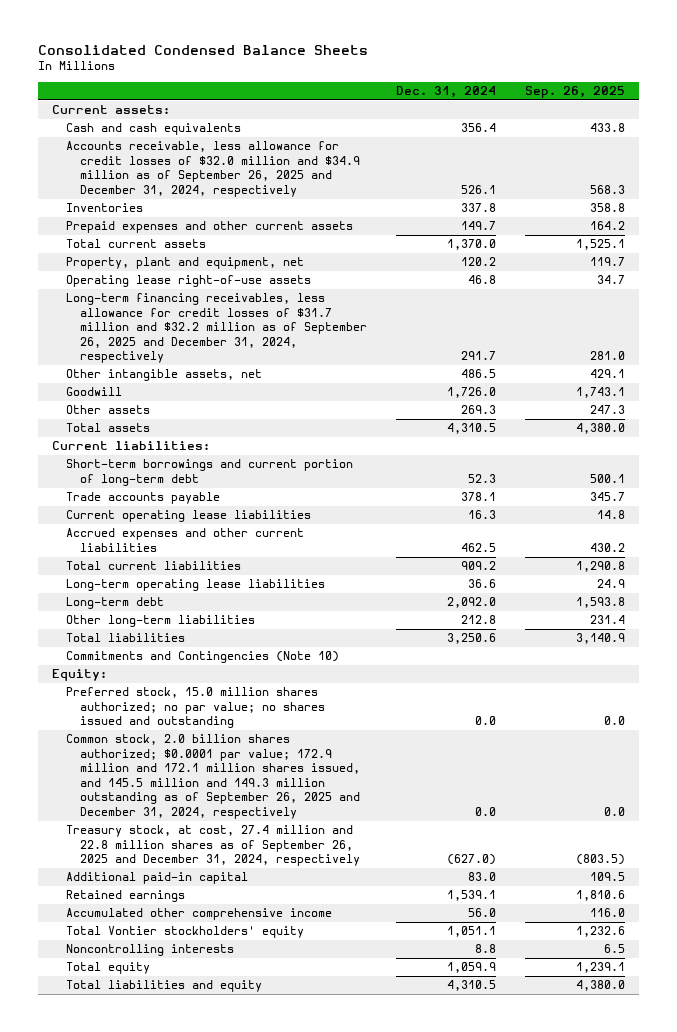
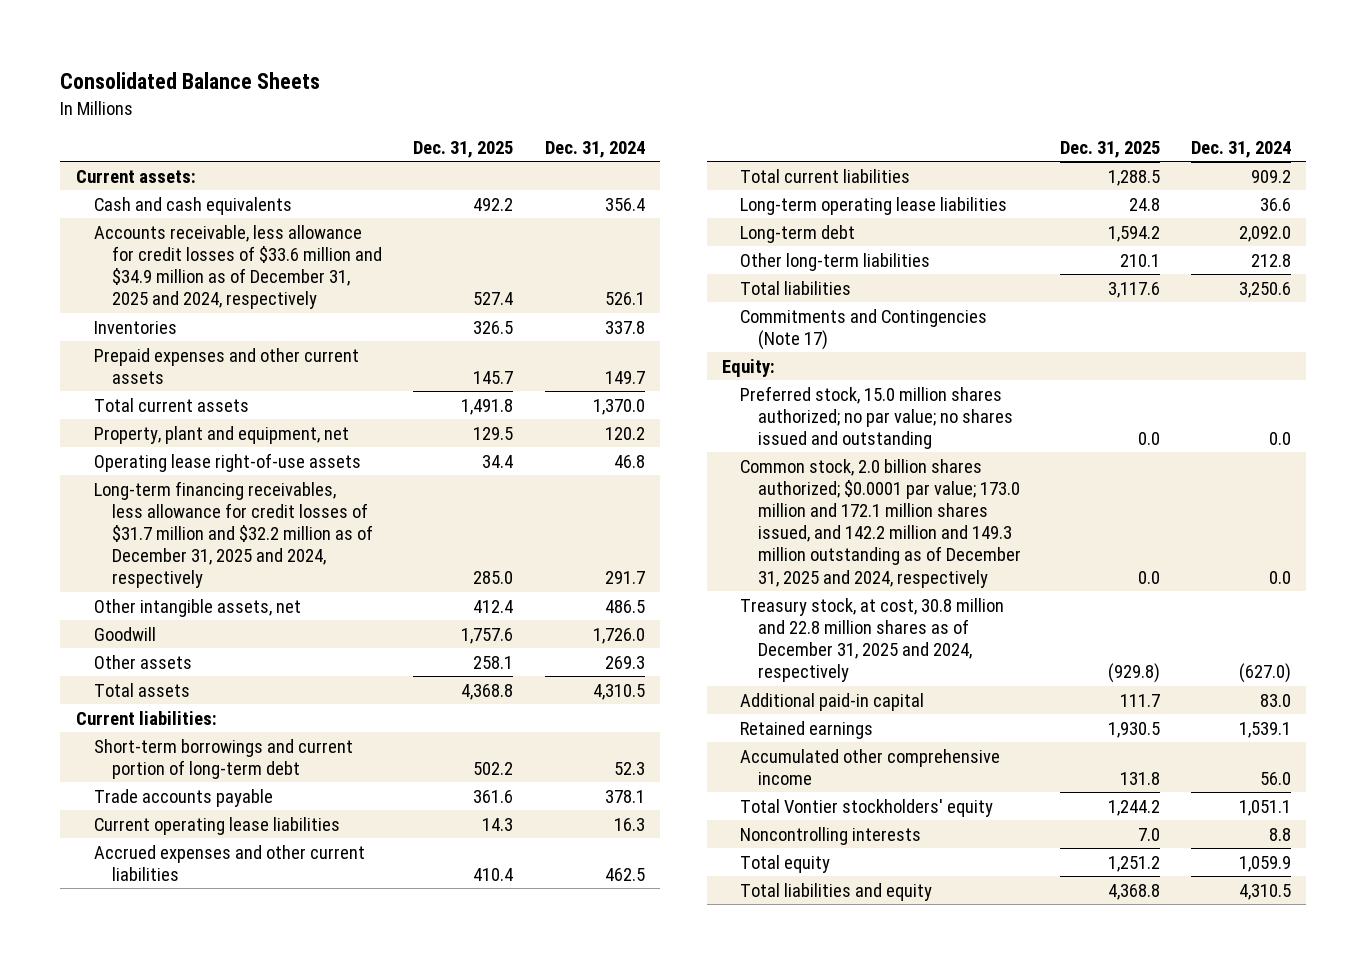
- Consolidated Condensed Balance Sheets
+ Consolidated Balance Sheets
- | Dec. 31, 2024 | Sep. 26, 2025
+ | Dec. 31, 2025 | Dec. 31, 2024
- Accounts receivable, less allowance for credit losses of $32.0 million and $34.9 million as of September 26, 2025 and December 31, 2024, respectively | 526.1 | 568.3
+ Accounts receivable, less allowance for credit losses of $33.6 million and $34.9 million as of December 31, 2025 and 2024, respectively | 527.4 | 526.1
- Long-term financing receivables, less allowance for credit losses of $31.7 million and $32.2 million as of September 26, 2025 and December 31, 2024, respectively | 291.7 | 281.0
+ Long-term financing receivables, less allowance for credit losses of $31.7 million and $32.2 million as of December 31, 2025 and 2024, respectively | 285.0 | 291.7
- Commitments and Contingencies (Note 10)
+ Commitments and Contingencies (Note 17)
- Common stock, 2.0 billion shares authorized; $0.0001 par value; 172.9 million and 172.1 million shares issued, and 145.5 million and 149.3 million outstanding as of September 26, 2025 and December 31, 2024, respectively | 0.0 | 0.0
- Treasury stock, at cost, 27.4 million and 22.8 million shares as of September 26, 2025 and December 31, 2024, respectively | (627.0) | (803.5)
+ Common stock, 2.0 billion shares authorized; $0.0001 par value; 173.0 million and 172.1 million shares issued, and 142.2 million and 149.3 million outstanding as of December 31, 2025 and 2024, respectively | 0.0 | 0.0
+ Treasury stock, at cost, 30.8 million and 22.8 million shares as of December 31, 2025 and 2024, respectively | (929.8) | (627.0)

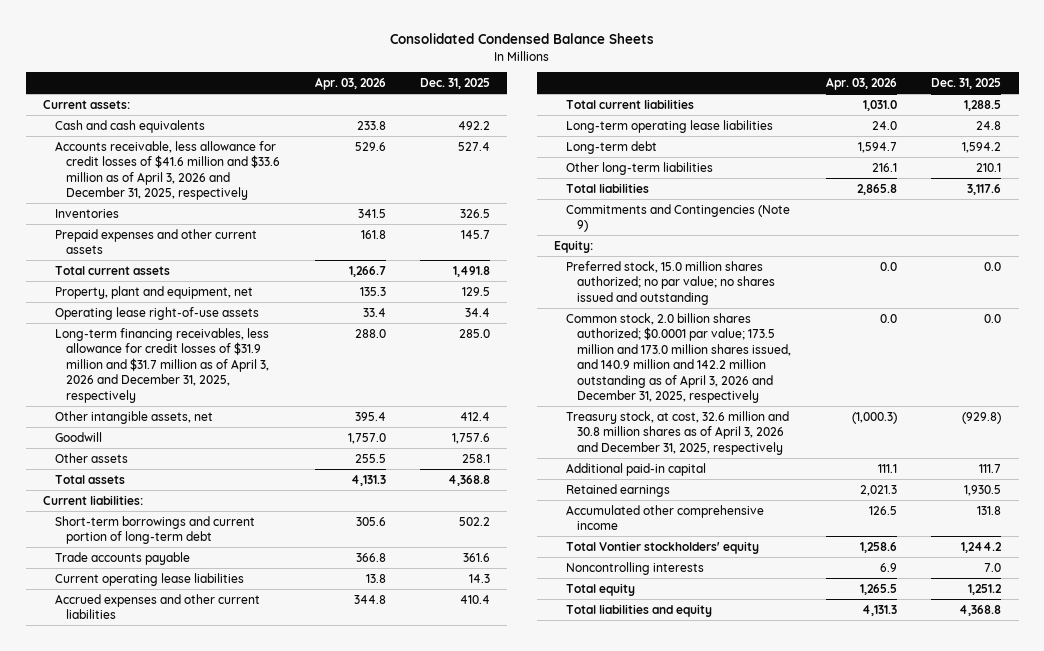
- Consolidated Balance Sheets
+ Consolidated Condensed Balance Sheets
- | Dec. 31, 2025 | Dec. 31, 2024
+ | Apr. 03, 2026 | Dec. 31, 2025
- Accounts receivable, less allowance for credit losses of $33.6 million and $34.9 million as of December 31, 2025 and 2024, respectively | 527.4 | 526.1
+ Accounts receivable, less allowance for credit losses of $41.6 million and $33.6 million as of April 3, 2026 and December 31, 2025, respectively | 529.6 | 527.4
- Long-term financing receivables, less allowance for credit losses of $31.7 million and $32.2 million as of December 31, 2025 and 2024, respectively | 285.0 | 291.7
+ Long-term financing receivables, less allowance for credit losses of $31.9 million and $31.7 million as of April 3, 2026 and December 31, 2025, respectively | 288.0 | 285.0
- Commitments and Contingencies (Note 17)
+ Commitments and Contingencies (Note 9)
- Common stock, 2.0 billion shares authorized; $0.0001 par value; 173.0 million and 172.1 million shares issued, and 142.2 million and 149.3 million outstanding as of December 31, 2025 and 2024, respectively | 0.0 | 0.0
- Treasury stock, at cost, 30.8 million and 22.8 million shares as of December 31, 2025 and 2024, respectively | (929.8) | (627.0)
+ Common stock, 2.0 billion shares authorized; $0.0001 par value; 173.5 million and 173.0 million shares issued, and 140.9 million and 142.2 million outstanding as of April 3, 2026 and December 31, 2025, respectively | 0.0 | 0.0
+ Treasury stock, at cost, 32.6 million and 30.8 million shares as of April 3, 2026 and December 31, 2025, respectively | (1,000.3) | (929.8)

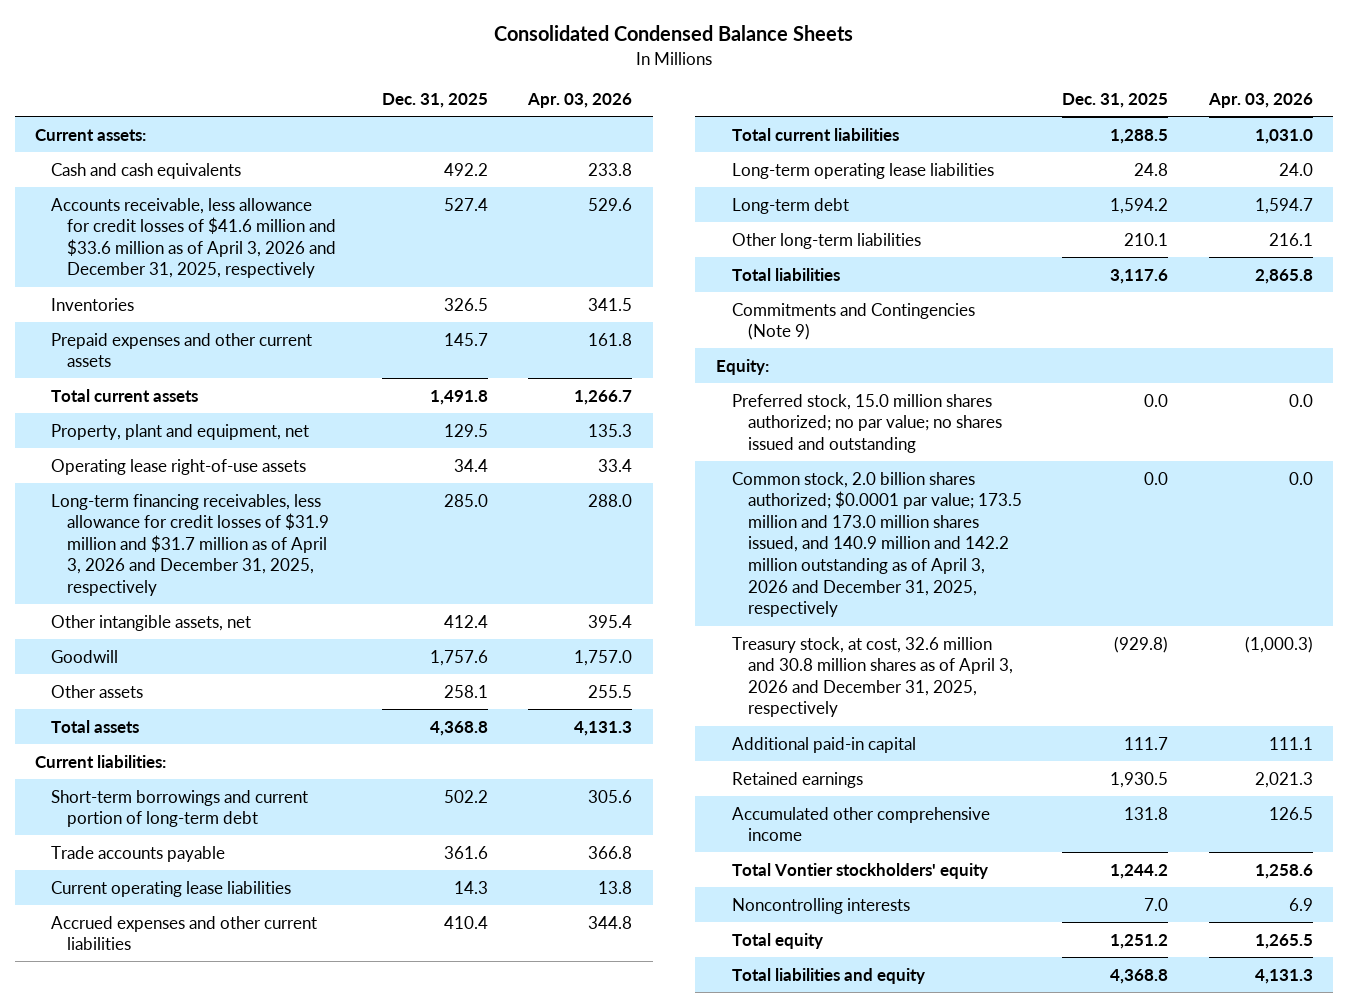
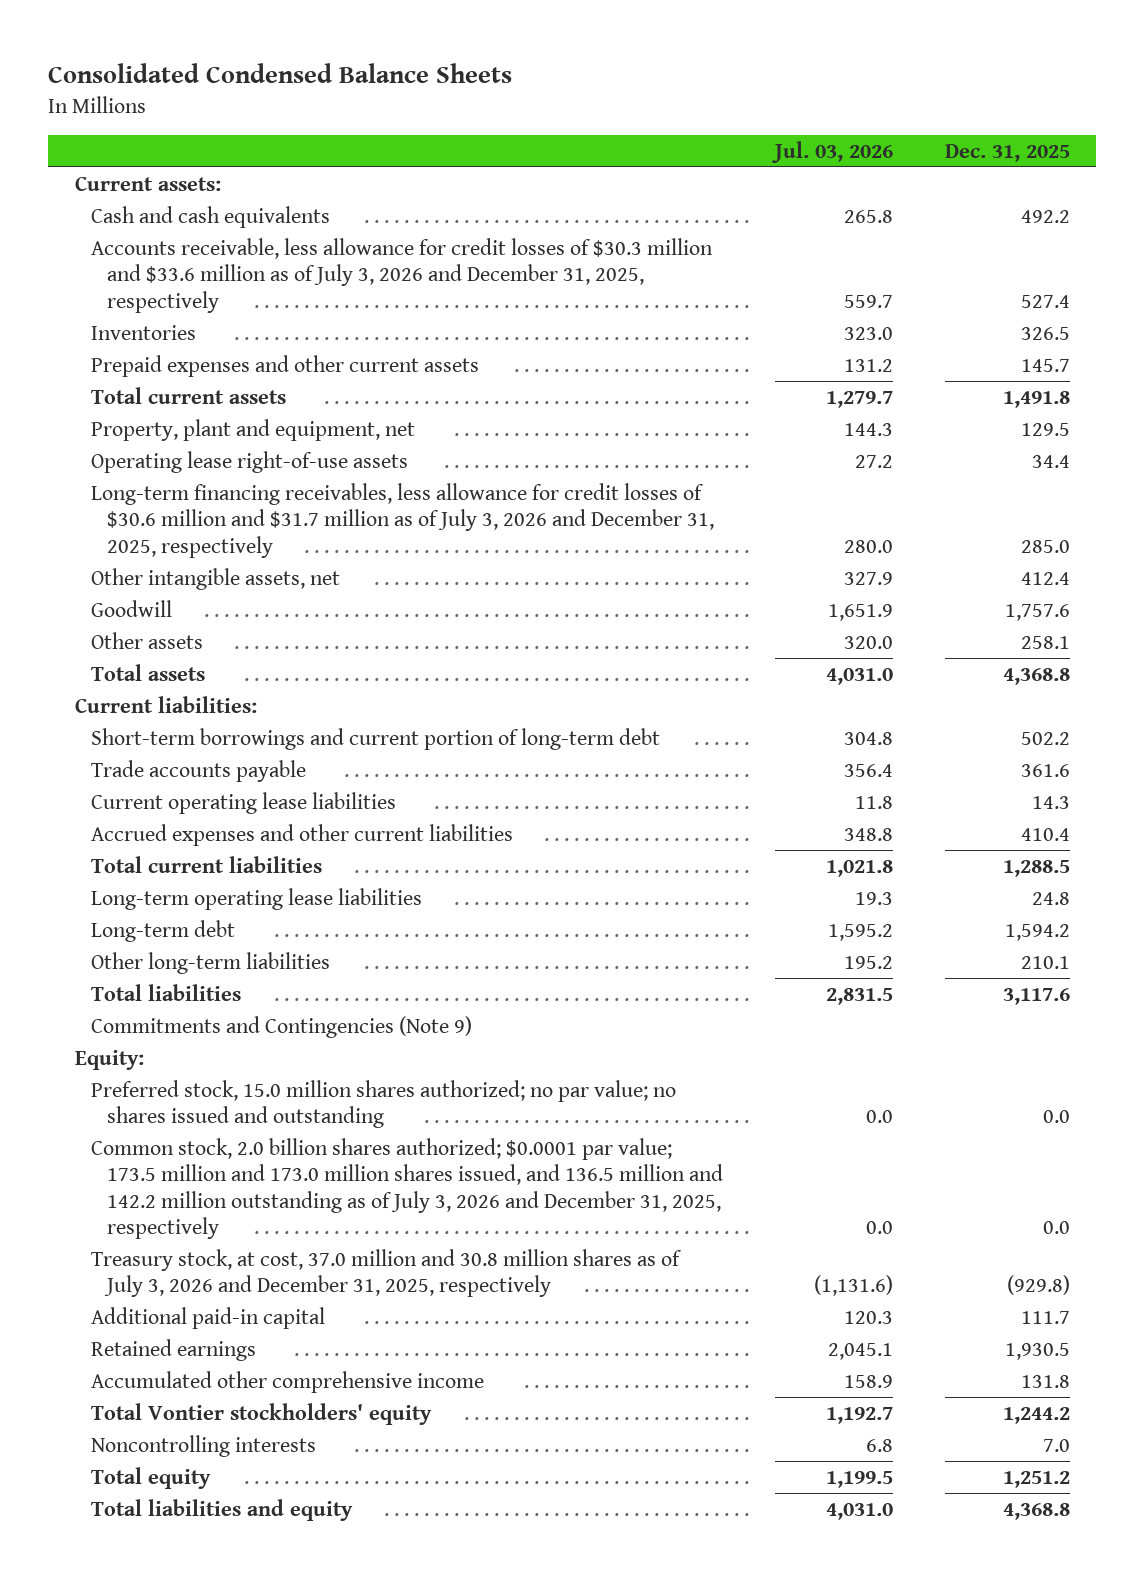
- | Dec. 31, 2025 | Apr. 03, 2026
+ | Jul. 03, 2026 | Dec. 31, 2025
- Accounts receivable, less allowance for credit losses of $41.6 million and $33.6 million as of April 3, 2026 and December 31, 2025, respectively | 527.4 | 529.6
+ Accounts receivable, less allowance for credit losses of $30.3 million and $33.6 million as of July 3, 2026 and December 31, 2025, respectively | 559.7 | 527.4
- Long-term financing receivables, less allowance for credit losses of $31.9 million and $31.7 million as of April 3, 2026 and December 31, 2025, respectively | 285.0 | 288.0
+ Long-term financing receivables, less allowance for credit losses of $30.6 million and $31.7 million as of July 3, 2026 and December 31, 2025, respectively | 280.0 | 285.0
- Common stock, 2.0 billion shares authorized; $0.0001 par value; 173.5 million and 173.0 million shares issued, and 140.9 million and 142.2 million outstanding as of April 3, 2026 and December 31, 2025, respectively | 0.0 | 0.0
- Treasury stock, at cost, 32.6 million and 30.8 million shares as of April 3, 2026 and December 31, 2025, respectively | (929.8) | (1,000.3)
+ Common stock, 2.0 billion shares authorized; $0.0001 par value; 173.5 million and 173.0 million shares issued, and 136.5 million and 142.2 million outstanding as of July 3, 2026 and December 31, 2025, respectively | 0.0 | 0.0
+ Treasury stock, at cost, 37.0 million and 30.8 million shares as of July 3, 2026 and December 31, 2025, respectively | (1,131.6) | (929.8)

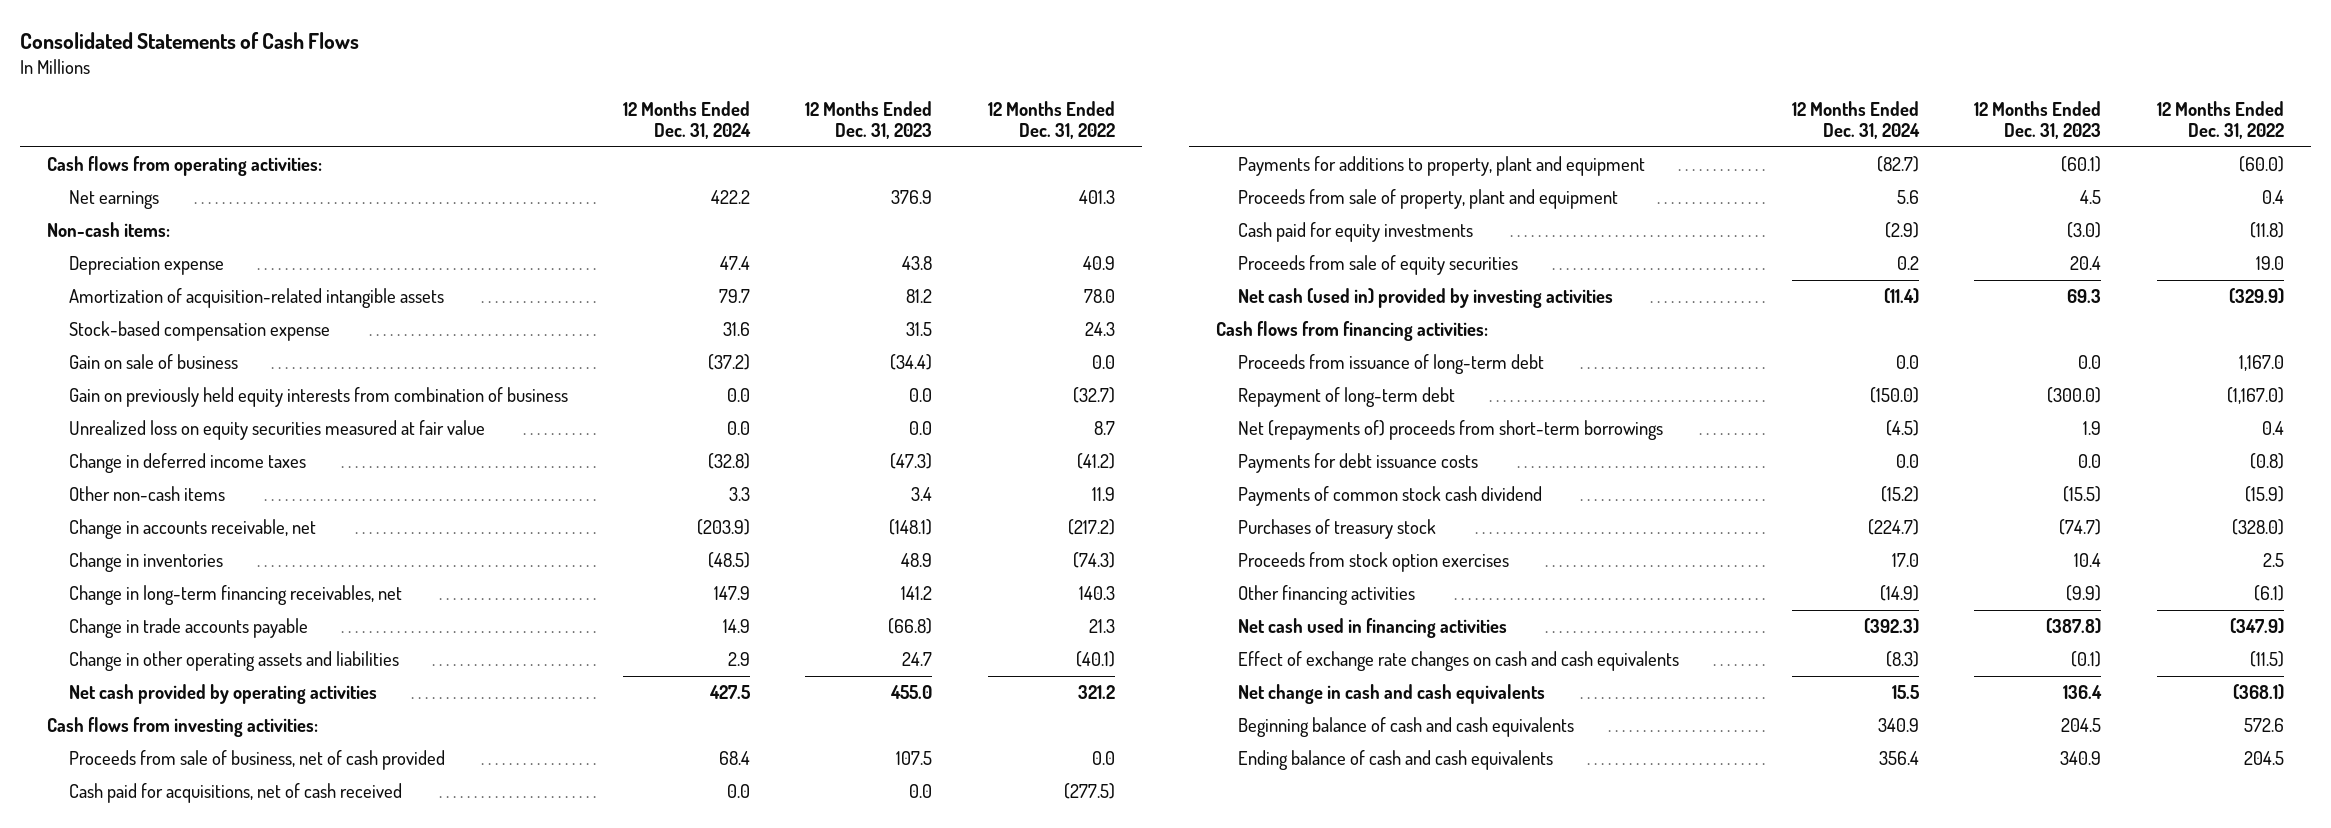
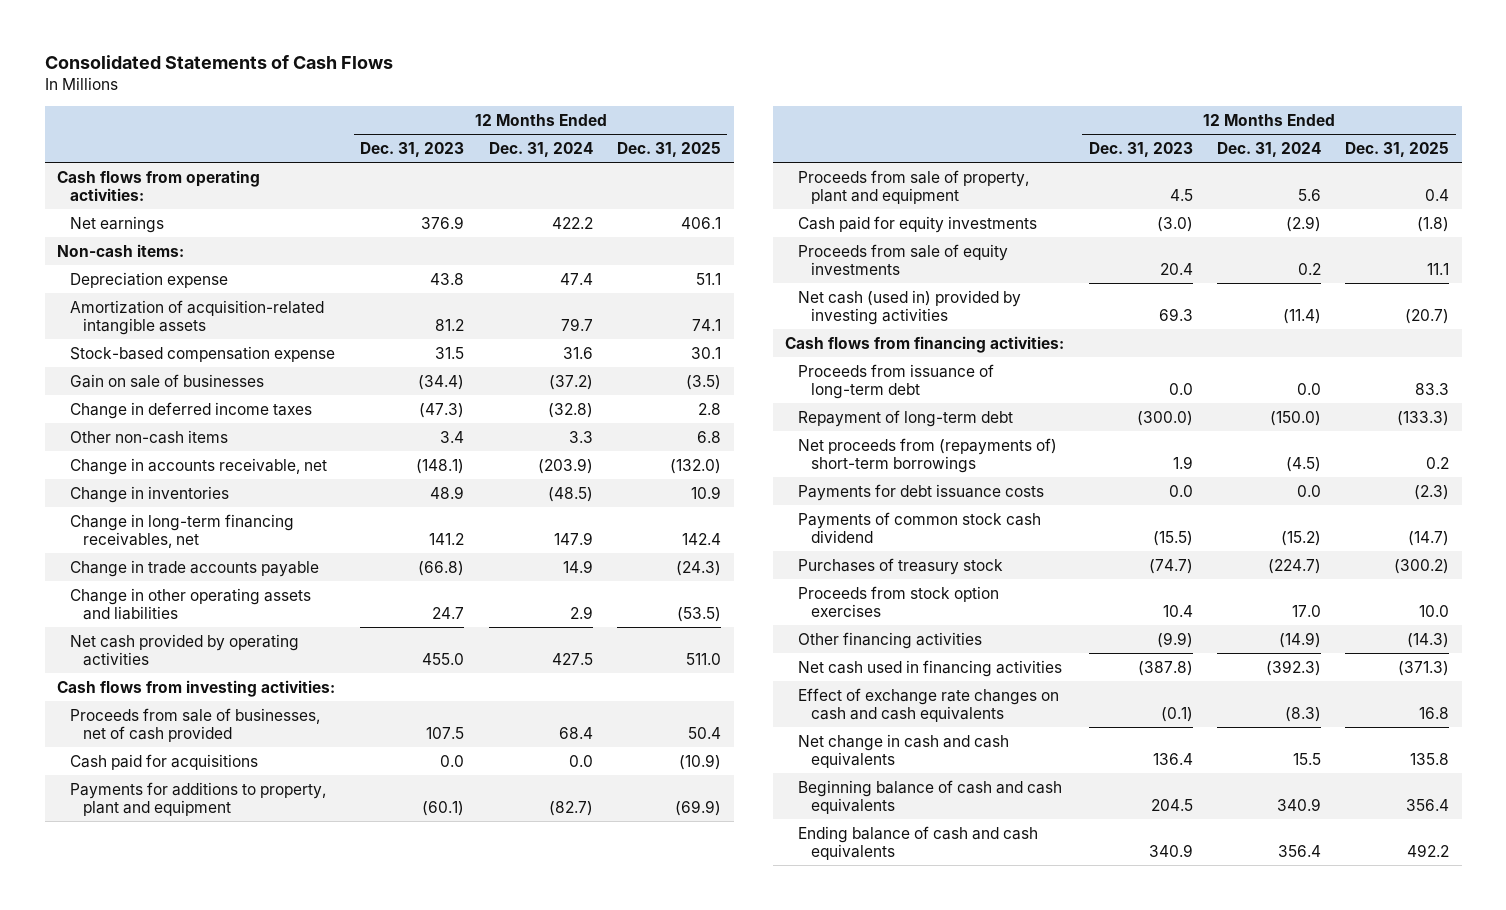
- | 12 Months Ended Dec. 31, 2024 | 12 Months Ended Dec. 31, 2023 | 12 Months Ended Dec. 31, 2022
+ | 12 Months Ended Dec. 31, 2023 | 12 Months Ended Dec. 31, 2024 | 12 Months Ended Dec. 31, 2025
- Gain on sale of business | (37.2) | (34.4) | 0.0
- Gain on previously held equity interests from combination of business | 0.0 | 0.0 | (32.7)
- Unrealized loss on equity securities measured at fair value | 0.0 | 0.0 | 8.7
+ Gain on sale of businesses | (34.4) | (37.2) | (3.5)
- Proceeds from sale of business, net of cash provided | 68.4 | 107.5 | 0.0
- Cash paid for acquisitions, net of cash received | 0.0 | 0.0 | (277.5)
+ Proceeds from sale of businesses, net of cash provided | 107.5 | 68.4 | 50.4
+ Cash paid for acquisitions | 0.0 | 0.0 | (10.9)
- Proceeds from sale of equity securities | 0.2 | 20.4 | 19.0
+ Proceeds from sale of equity investments | 20.4 | 0.2 | 11.1
- Net (repayments of) proceeds from short-term borrowings | (4.5) | 1.9 | 0.4
+ Net proceeds from (repayments of) short-term borrowings | 1.9 | (4.5) | 0.2

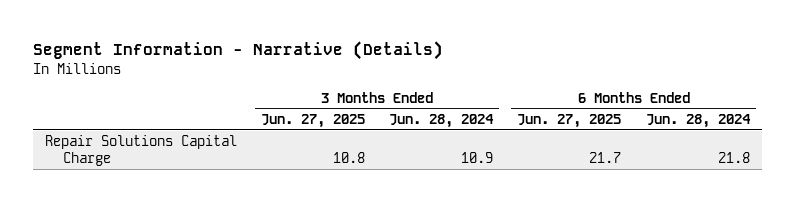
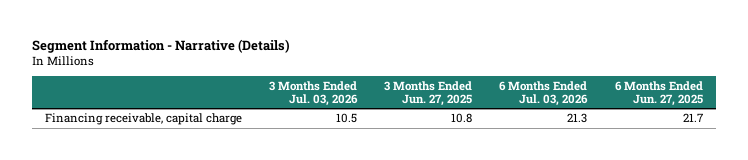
- | 3 Months Ended Jun. 27, 2025 | 3 Months Ended Jun. 28, 2024 | 6 Months Ended Jun. 27, 2025 | 6 Months Ended Jun. 28, 2024
+ | 3 Months Ended Jul. 03, 2026 | 3 Months Ended Jun. 27, 2025 | 6 Months Ended Jul. 03, 2026 | 6 Months Ended Jun. 27, 2025
- Repair Solutions Capital Charge | 10.8 | 10.9 | 21.7 | 21.8
+ Financing receivable, capital charge | 10.5 | 10.8 | 21.3 | 21.7

